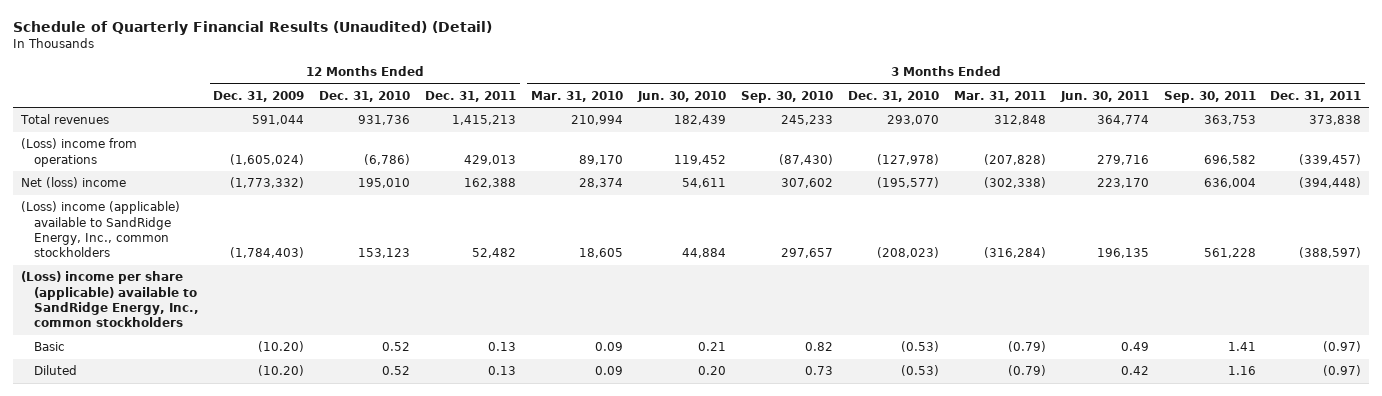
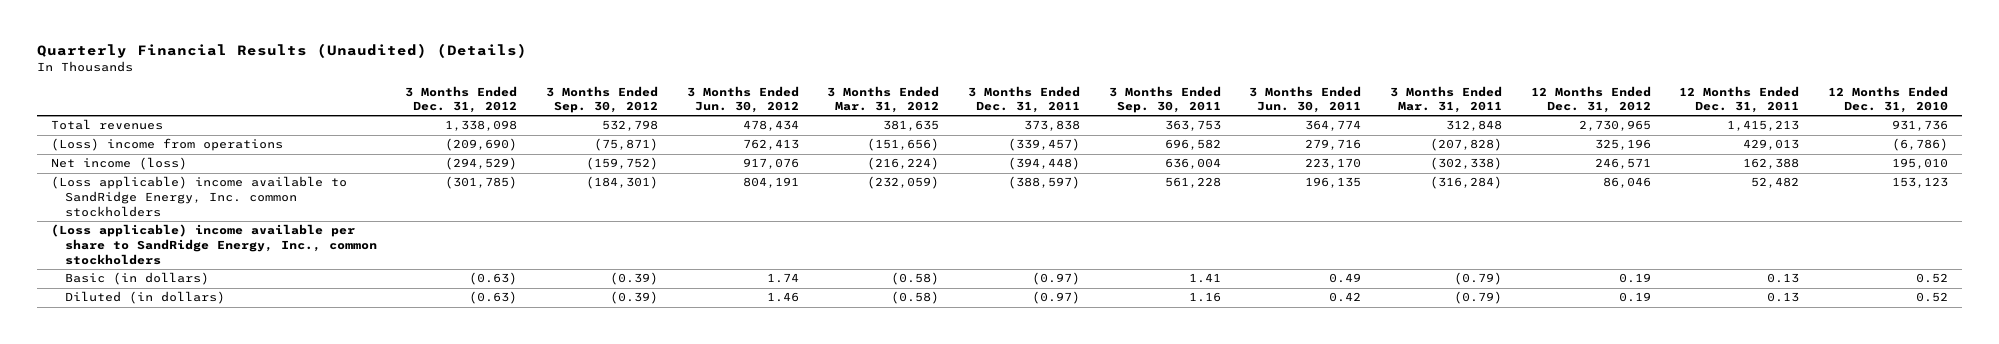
- Schedule of Quarterly Financial Results (Unaudited) (Detail)
+ Quarterly Financial Results (Unaudited) (Details)
- | 12 Months Ended Dec. 31, 2009 | 12 Months Ended Dec. 31, 2010 | 12 Months Ended Dec. 31, 2011 | 3 Months Ended Mar. 31, 2010 | 3 Months Ended Jun. 30, 2010 | 3 Months Ended Sep. 30, 2010 | 3 Months Ended Dec. 31, 2010 | 3 Months Ended Mar. 31, 2011 | 3 Months Ended Jun. 30, 2011 | 3 Months Ended Sep. 30, 2011 | 3 Months Ended Dec. 31, 2011
+ | 3 Months Ended Dec. 31, 2012 | 3 Months Ended Sep. 30, 2012 | 3 Months Ended Jun. 30, 2012 | 3 Months Ended Mar. 31, 2012 | 3 Months Ended Dec. 31, 2011 | 3 Months Ended Sep. 30, 2011 | 3 Months Ended Jun. 30, 2011 | 3 Months Ended Mar. 31, 2011 | 12 Months Ended Dec. 31, 2012 | 12 Months Ended Dec. 31, 2011 | 12 Months Ended Dec. 31, 2010
- Net (loss) income | (1,773,332) | 195,010 | 162,388 | 28,374 | 54,611 | 307,602 | (195,577) | (302,338) | 223,170 | 636,004 | (394,448)
- (Loss) income (applicable) available to SandRidge Energy, Inc., common stockholders | (1,784,403) | 153,123 | 52,482 | 18,605 | 44,884 | 297,657 | (208,023) | (316,284) | 196,135 | 561,228 | (388,597)
- (Loss) income per share (applicable) available to SandRidge Energy, Inc., common stockholders
- Basic | (10.20) | 0.52 | 0.13 | 0.09 | 0.21 | 0.82 | (0.53) | (0.79) | 0.49 | 1.41 | (0.97)
- Diluted | (10.20) | 0.52 | 0.13 | 0.09 | 0.20 | 0.73 | (0.53) | (0.79) | 0.42 | 1.16 | (0.97)
+ Net income (loss) | (294,529) | (159,752) | 917,076 | (216,224) | (394,448) | 636,004 | 223,170 | (302,338) | 246,571 | 162,388 | 195,010
+ (Loss applicable) income available to SandRidge Energy, Inc. common stockholders | (301,785) | (184,301) | 804,191 | (232,059) | (388,597) | 561,228 | 196,135 | (316,284) | 86,046 | 52,482 | 153,123
+ (Loss applicable) income available per share to SandRidge Energy, Inc., common stockholders
+ Basic (in dollars) | (0.63) | (0.39) | 1.74 | (0.58) | (0.97) | 1.41 | 0.49 | (0.79) | 0.19 | 0.13 | 0.52
+ Diluted (in dollars) | (0.63) | (0.39) | 1.46 | (0.58) | (0.97) | 1.16 | 0.42 | (0.79) | 0.19 | 0.13 | 0.52

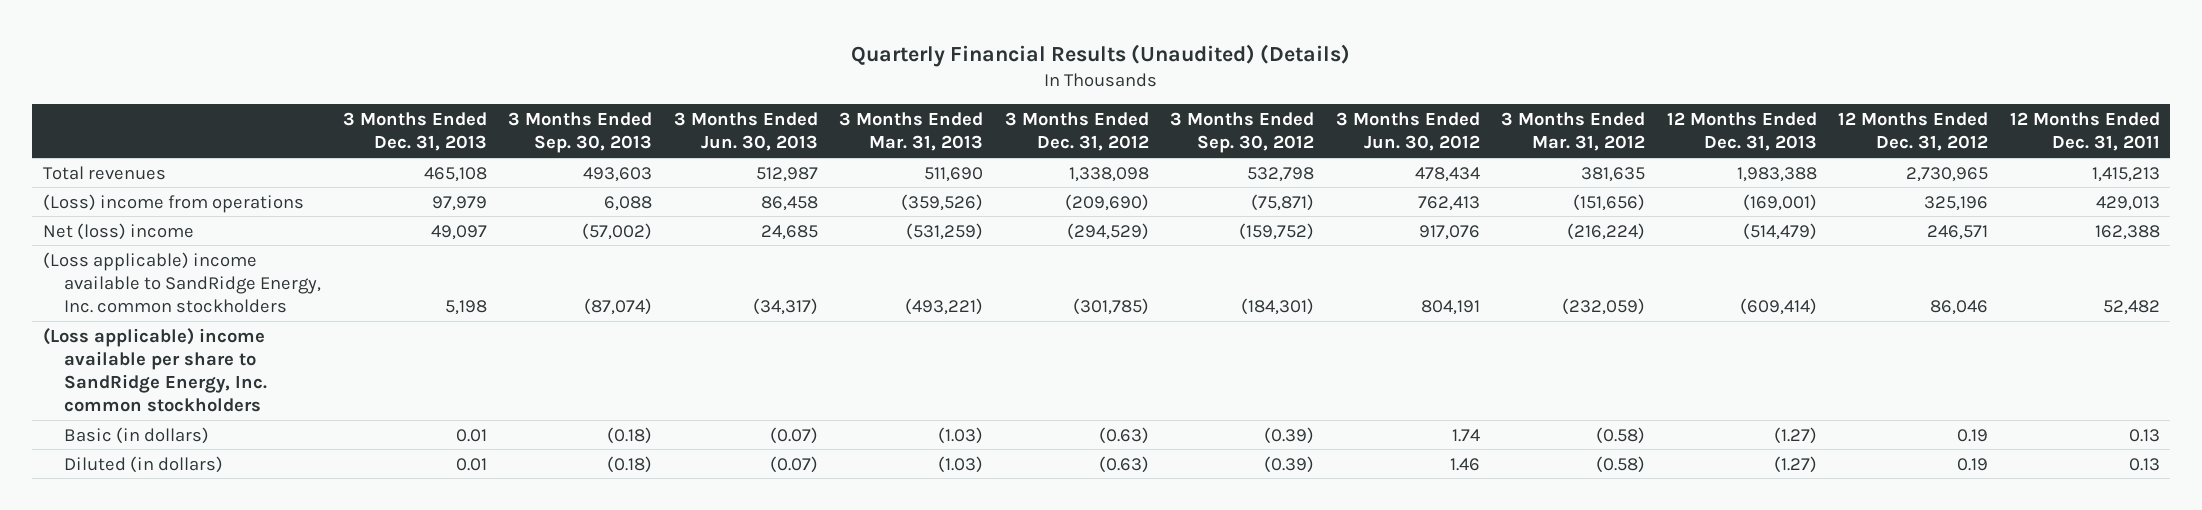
- | 3 Months Ended Dec. 31, 2012 | 3 Months Ended Sep. 30, 2012 | 3 Months Ended Jun. 30, 2012 | 3 Months Ended Mar. 31, 2012 | 3 Months Ended Dec. 31, 2011 | 3 Months Ended Sep. 30, 2011 | 3 Months Ended Jun. 30, 2011 | 3 Months Ended Mar. 31, 2011 | 12 Months Ended Dec. 31, 2012 | 12 Months Ended Dec. 31, 2011 | 12 Months Ended Dec. 31, 2010
+ | 3 Months Ended Dec. 31, 2013 | 3 Months Ended Sep. 30, 2013 | 3 Months Ended Jun. 30, 2013 | 3 Months Ended Mar. 31, 2013 | 3 Months Ended Dec. 31, 2012 | 3 Months Ended Sep. 30, 2012 | 3 Months Ended Jun. 30, 2012 | 3 Months Ended Mar. 31, 2012 | 12 Months Ended Dec. 31, 2013 | 12 Months Ended Dec. 31, 2012 | 12 Months Ended Dec. 31, 2011
- Net income (loss) | (294,529) | (159,752) | 917,076 | (216,224) | (394,448) | 636,004 | 223,170 | (302,338) | 246,571 | 162,388 | 195,010
+ Net (loss) income | 49,097 | (57,002) | 24,685 | (531,259) | (294,529) | (159,752) | 917,076 | (216,224) | (514,479) | 246,571 | 162,388
- (Loss applicable) income available per share to SandRidge Energy, Inc., common stockholders
+ (Loss applicable) income available per share to SandRidge Energy, Inc. common stockholders

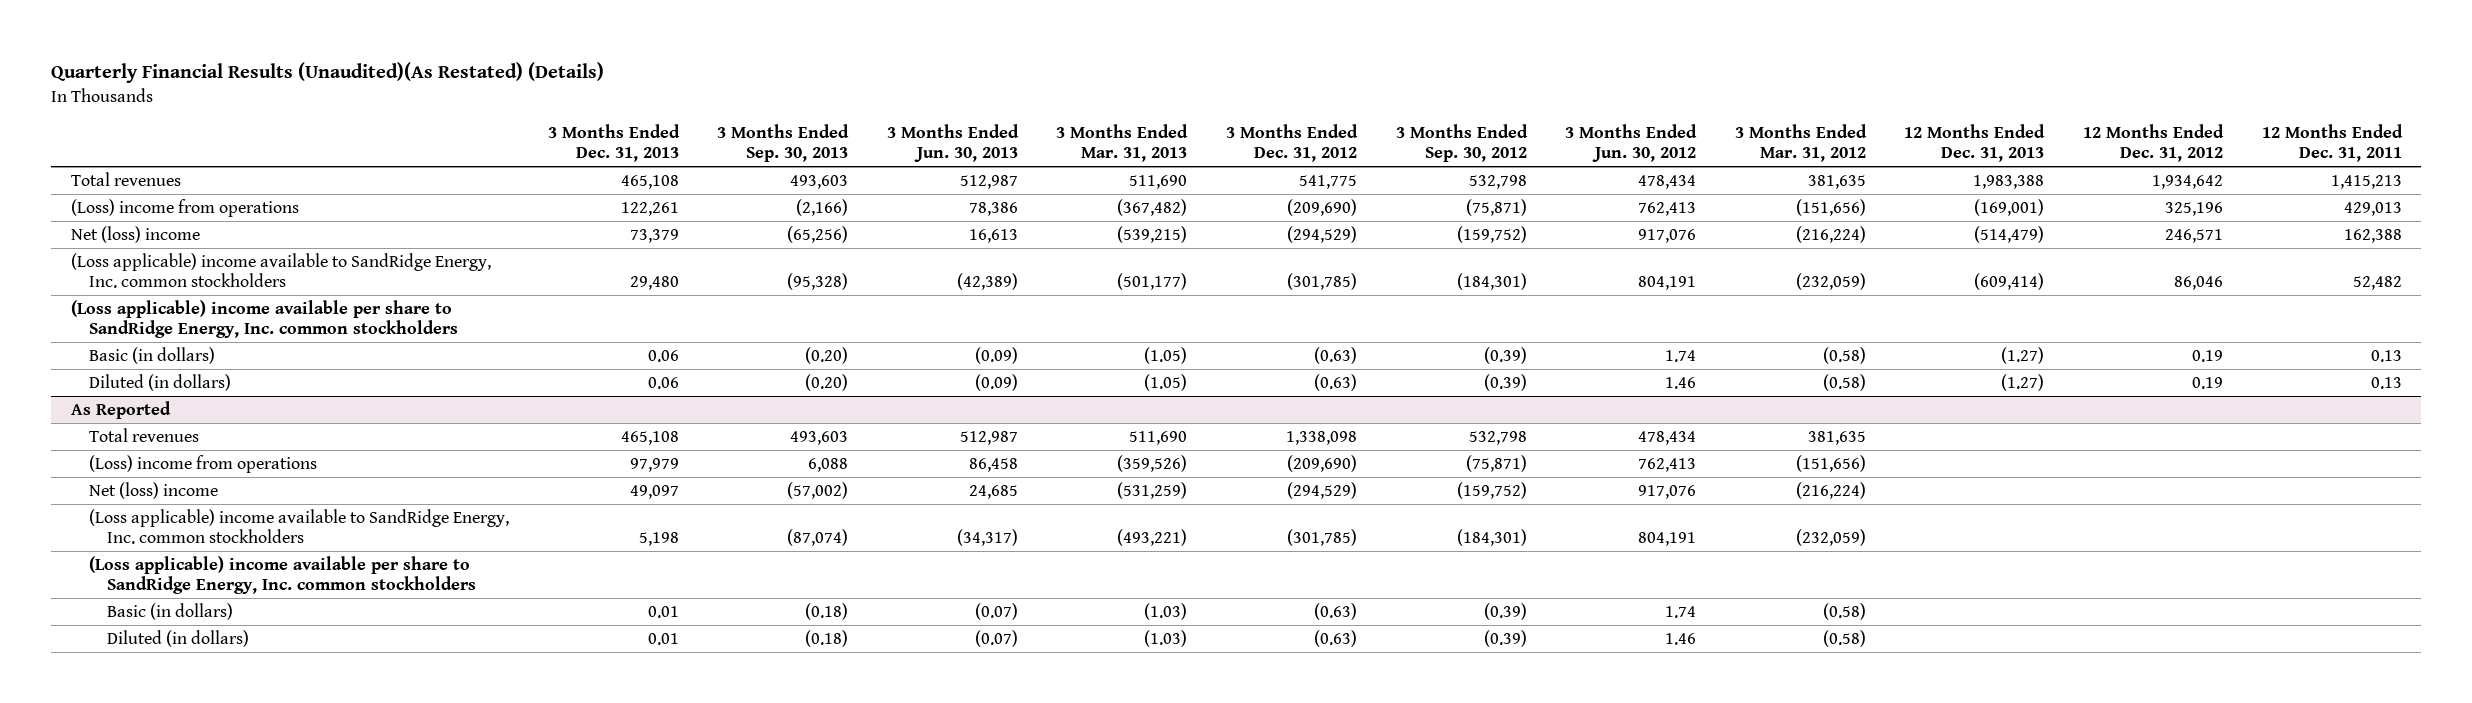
- Quarterly Financial Results (Unaudited) (Details)
+ Quarterly Financial Results (Unaudited)(As Restated) (Details)
- Total revenues | 465,108 | 493,603 | 512,987 | 511,690 | 1,338,098 | 532,798 | 478,434 | 381,635 | 1,983,388 | 2,730,965 | 1,415,213
- (Loss) income from operations | 97,979 | 6,088 | 86,458 | (359,526) | (209,690) | (75,871) | 762,413 | (151,656) | (169,001) | 325,196 | 429,013
- Net (loss) income | 49,097 | (57,002) | 24,685 | (531,259) | (294,529) | (159,752) | 917,076 | (216,224) | (514,479) | 246,571 | 162,388
- (Loss applicable) income available to SandRidge Energy, Inc. common stockholders | 5,198 | (87,074) | (34,317) | (493,221) | (301,785) | (184,301) | 804,191 | (232,059) | (609,414) | 86,046 | 52,482
+ Total revenues | 465,108 | 493,603 | 512,987 | 511,690 | 541,775 | 532,798 | 478,434 | 381,635 | 1,983,388 | 1,934,642 | 1,415,213
+ (Loss) income from operations | 122,261 | (2,166) | 78,386 | (367,482) | (209,690) | (75,871) | 762,413 | (151,656) | (169,001) | 325,196 | 429,013
+ Net (loss) income | 73,379 | (65,256) | 16,613 | (539,215) | (294,529) | (159,752) | 917,076 | (216,224) | (514,479) | 246,571 | 162,388
+ (Loss applicable) income available to SandRidge Energy, Inc. common stockholders | 29,480 | (95,328) | (42,389) | (501,177) | (301,785) | (184,301) | 804,191 | (232,059) | (609,414) | 86,046 | 52,482
- Basic (in dollars) | 0.01 | (0.18) | (0.07) | (1.03) | (0.63) | (0.39) | 1.74 | (0.58) | (1.27) | 0.19 | 0.13
- Diluted (in dollars) | 0.01 | (0.18) | (0.07) | (1.03) | (0.63) | (0.39) | 1.46 | (0.58) | (1.27) | 0.19 | 0.13
+ Basic (in dollars) | 0.06 | (0.20) | (0.09) | (1.05) | (0.63) | (0.39) | 1.74 | (0.58) | (1.27) | 0.19 | 0.13
+ Diluted (in dollars) | 0.06 | (0.20) | (0.09) | (1.05) | (0.63) | (0.39) | 1.46 | (0.58) | (1.27) | 0.19 | 0.13
+ As Reported
+ Total revenues | 465,108 | 493,603 | 512,987 | 511,690 | 1,338,098 | 532,798 | 478,434 | 381,635 | | |
+ (Loss) income from operations | 97,979 | 6,088 | 86,458 | (359,526) | (209,690) | (75,871) | 762,413 | (151,656) | | |
+ Net (loss) income | 49,097 | (57,002) | 24,685 | (531,259) | (294,529) | (159,752) | 917,076 | (216,224) | | |
+ (Loss applicable) income available to SandRidge Energy, Inc. common stockholders | 5,198 | (87,074) | (34,317) | (493,221) | (301,785) | (184,301) | 804,191 | (232,059) | | |
+ (Loss applicable) income available per share to SandRidge Energy, Inc. common stockholders
+ Basic (in dollars) | 0.01 | (0.18) | (0.07) | (1.03) | (0.63) | (0.39) | 1.74 | (0.58) | | |
+ Diluted (in dollars) | 0.01 | (0.18) | (0.07) | (1.03) | (0.63) | (0.39) | 1.46 | (0.58) | | |

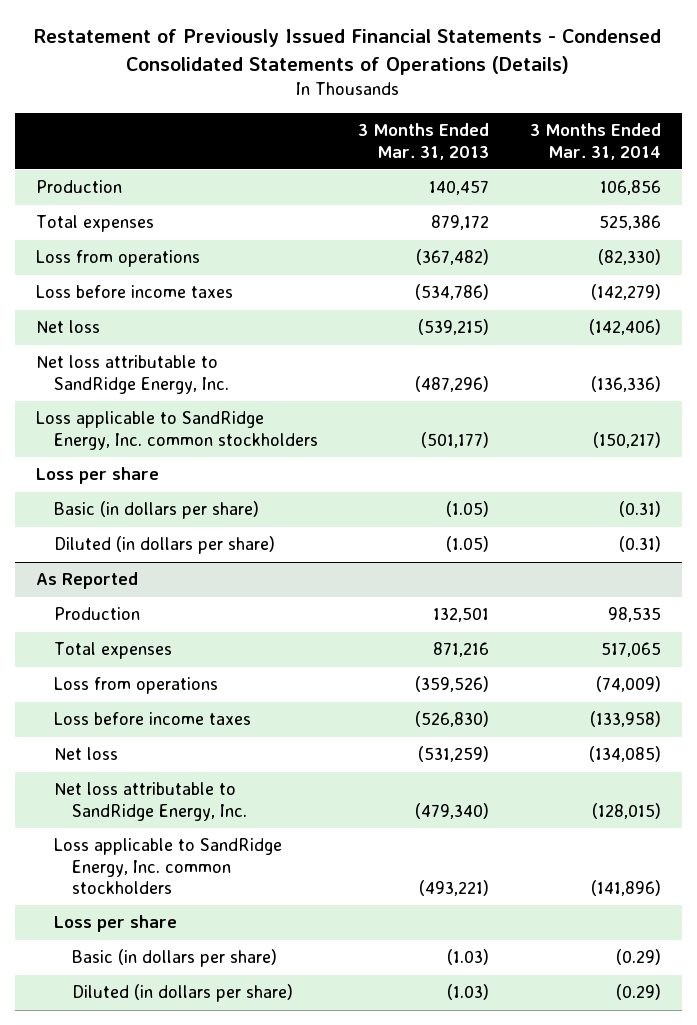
- Quarterly Financial Results (Unaudited)(As Restated) (Details)
+ Restatement of Previously Issued Financial Statements - Condensed Consolidated Statements of Operations (Details)
- | 3 Months Ended Dec. 31, 2013 | 3 Months Ended Sep. 30, 2013 | 3 Months Ended Jun. 30, 2013 | 3 Months Ended Mar. 31, 2013 | 3 Months Ended Dec. 31, 2012 | 3 Months Ended Sep. 30, 2012 | 3 Months Ended Jun. 30, 2012 | 3 Months Ended Mar. 31, 2012 | 12 Months Ended Dec. 31, 2013 | 12 Months Ended Dec. 31, 2012 | 12 Months Ended Dec. 31, 2011
+ | 3 Months Ended Mar. 31, 2013 | 3 Months Ended Mar. 31, 2014
- Total revenues | 465,108 | 493,603 | 512,987 | 511,690 | 541,775 | 532,798 | 478,434 | 381,635 | 1,983,388 | 1,934,642 | 1,415,213
- (Loss) income from operations | 122,261 | (2,166) | 78,386 | (367,482) | (209,690) | (75,871) | 762,413 | (151,656) | (169,001) | 325,196 | 429,013
- Net (loss) income | 73,379 | (65,256) | 16,613 | (539,215) | (294,529) | (159,752) | 917,076 | (216,224) | (514,479) | 246,571 | 162,388
- (Loss applicable) income available to SandRidge Energy, Inc. common stockholders | 29,480 | (95,328) | (42,389) | (501,177) | (301,785) | (184,301) | 804,191 | (232,059) | (609,414) | 86,046 | 52,482
- (Loss applicable) income available per share to SandRidge Energy, Inc. common stockholders
- Basic (in dollars) | 0.06 | (0.20) | (0.09) | (1.05) | (0.63) | (0.39) | 1.74 | (0.58) | (1.27) | 0.19 | 0.13
- Diluted (in dollars) | 0.06 | (0.20) | (0.09) | (1.05) | (0.63) | (0.39) | 1.46 | (0.58) | (1.27) | 0.19 | 0.13
+ Production | 140,457 | 106,856
+ Total expenses | 879,172 | 525,386
+ Loss from operations | (367,482) | (82,330)
+ Loss before income taxes | (534,786) | (142,279)
+ Net loss | (539,215) | (142,406)
+ Net loss attributable to SandRidge Energy, Inc. | (487,296) | (136,336)
+ Loss applicable to SandRidge Energy, Inc. common stockholders | (501,177) | (150,217)
+ Loss per share
+ Basic (in dollars per share) | (1.05) | (0.31)
+ Diluted (in dollars per share) | (1.05) | (0.31)
@ As Reported
- Total revenues | 465,108 | 493,603 | 512,987 | 511,690 | 1,338,098 | 532,798 | 478,434 | 381,635 | | |
- (Loss) income from operations | 97,979 | 6,088 | 86,458 | (359,526) | (209,690) | (75,871) | 762,413 | (151,656) | | |
- Net (loss) income | 49,097 | (57,002) | 24,685 | (531,259) | (294,529) | (159,752) | 917,076 | (216,224) | | |
- (Loss applicable) income available to SandRidge Energy, Inc. common stockholders | 5,198 | (87,074) | (34,317) | (493,221) | (301,785) | (184,301) | 804,191 | (232,059) | | |
- (Loss applicable) income available per share to SandRidge Energy, Inc. common stockholders
- Basic (in dollars) | 0.01 | (0.18) | (0.07) | (1.03) | (0.63) | (0.39) | 1.74 | (0.58) | | |
- Diluted (in dollars) | 0.01 | (0.18) | (0.07) | (1.03) | (0.63) | (0.39) | 1.46 | (0.58) | | |
+ Production | 132,501 | 98,535
+ Total expenses | 871,216 | 517,065
+ Loss from operations | (359,526) | (74,009)
+ Loss before income taxes | (526,830) | (133,958)
+ Net loss | (531,259) | (134,085)
+ Net loss attributable to SandRidge Energy, Inc. | (479,340) | (128,015)
+ Loss applicable to SandRidge Energy, Inc. common stockholders | (493,221) | (141,896)
+ Loss per share
+ Basic (in dollars per share) | (1.03) | (0.29)
+ Diluted (in dollars per share) | (1.03) | (0.29)

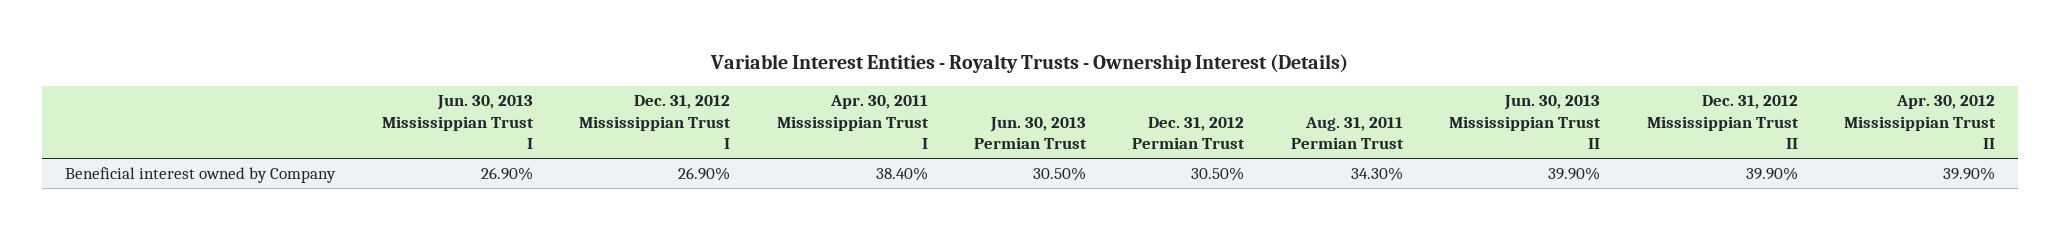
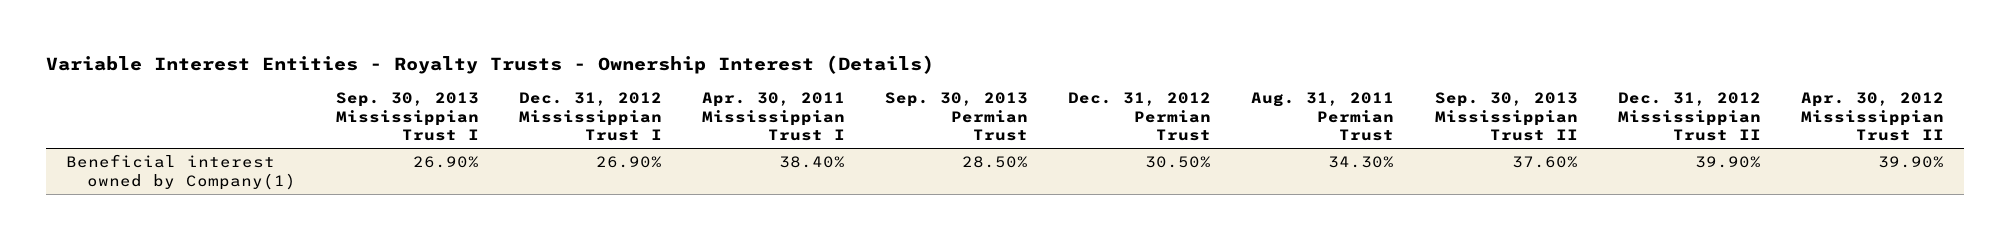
- | Jun. 30, 2013 Mississippian Trust I | Dec. 31, 2012 Mississippian Trust I | Apr. 30, 2011 Mississippian Trust I | Jun. 30, 2013 Permian Trust | Dec. 31, 2012 Permian Trust | Aug. 31, 2011 Permian Trust | Jun. 30, 2013 Mississippian Trust II | Dec. 31, 2012 Mississippian Trust II | Apr. 30, 2012 Mississippian Trust II
+ | Sep. 30, 2013 Mississippian Trust I | Dec. 31, 2012 Mississippian Trust I | Apr. 30, 2011 Mississippian Trust I | Sep. 30, 2013 Permian Trust | Dec. 31, 2012 Permian Trust | Aug. 31, 2011 Permian Trust | Sep. 30, 2013 Mississippian Trust II | Dec. 31, 2012 Mississippian Trust II | Apr. 30, 2012 Mississippian Trust II
- Beneficial interest owned by Company | 26.90% | 26.90% | 38.40% | 30.50% | 30.50% | 34.30% | 39.90% | 39.90% | 39.90%
+ Beneficial interest owned by Company(1) | 26.90% | 26.90% | 38.40% | 28.50% | 30.50% | 34.30% | 37.60% | 39.90% | 39.90%

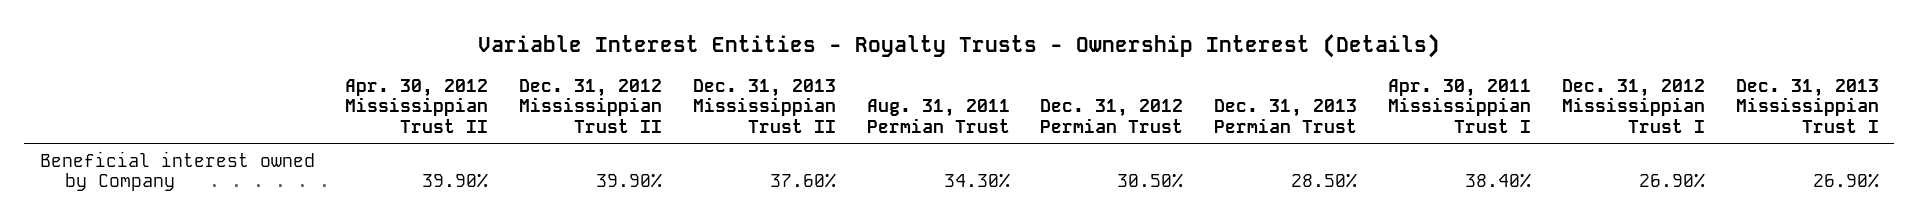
- | Sep. 30, 2013 Mississippian Trust I | Dec. 31, 2012 Mississippian Trust I | Apr. 30, 2011 Mississippian Trust I | Sep. 30, 2013 Permian Trust | Dec. 31, 2012 Permian Trust | Aug. 31, 2011 Permian Trust | Sep. 30, 2013 Mississippian Trust II | Dec. 31, 2012 Mississippian Trust II | Apr. 30, 2012 Mississippian Trust II
+ | Apr. 30, 2012 Mississippian Trust II | Dec. 31, 2012 Mississippian Trust II | Dec. 31, 2013 Mississippian Trust II | Aug. 31, 2011 Permian Trust | Dec. 31, 2012 Permian Trust | Dec. 31, 2013 Permian Trust | Apr. 30, 2011 Mississippian Trust I | Dec. 31, 2012 Mississippian Trust I | Dec. 31, 2013 Mississippian Trust I
- Beneficial interest owned by Company(1) | 26.90% | 26.90% | 38.40% | 28.50% | 30.50% | 34.30% | 37.60% | 39.90% | 39.90%
+ Beneficial interest owned by Company | 39.90% | 39.90% | 37.60% | 34.30% | 30.50% | 28.50% | 38.40% | 26.90% | 26.90%

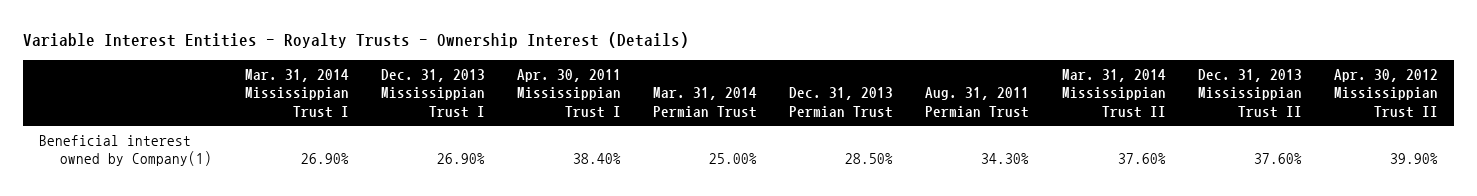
- | Apr. 30, 2012 Mississippian Trust II | Dec. 31, 2012 Mississippian Trust II | Dec. 31, 2013 Mississippian Trust II | Aug. 31, 2011 Permian Trust | Dec. 31, 2012 Permian Trust | Dec. 31, 2013 Permian Trust | Apr. 30, 2011 Mississippian Trust I | Dec. 31, 2012 Mississippian Trust I | Dec. 31, 2013 Mississippian Trust I
+ | Mar. 31, 2014 Mississippian Trust I | Dec. 31, 2013 Mississippian Trust I | Apr. 30, 2011 Mississippian Trust I | Mar. 31, 2014 Permian Trust | Dec. 31, 2013 Permian Trust | Aug. 31, 2011 Permian Trust | Mar. 31, 2014 Mississippian Trust II | Dec. 31, 2013 Mississippian Trust II | Apr. 30, 2012 Mississippian Trust II
- Beneficial interest owned by Company | 39.90% | 39.90% | 37.60% | 34.30% | 30.50% | 28.50% | 38.40% | 26.90% | 26.90%
+ Beneficial interest owned by Company(1) | 26.90% | 26.90% | 38.40% | 25.00% | 28.50% | 34.30% | 37.60% | 37.60% | 39.90%

